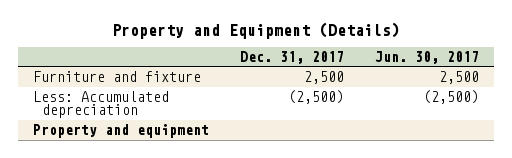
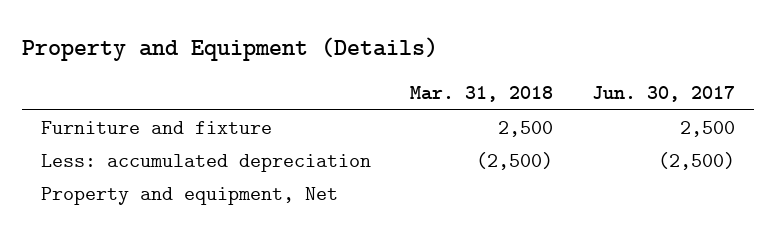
- | Dec. 31, 2017 | Jun. 30, 2017
+ | Mar. 31, 2018 | Jun. 30, 2017
- Less: Accumulated depreciation | (2,500) | (2,500)
- Property and equipment
+ Less: accumulated depreciation | (2,500) | (2,500)
+ Property and equipment, Net

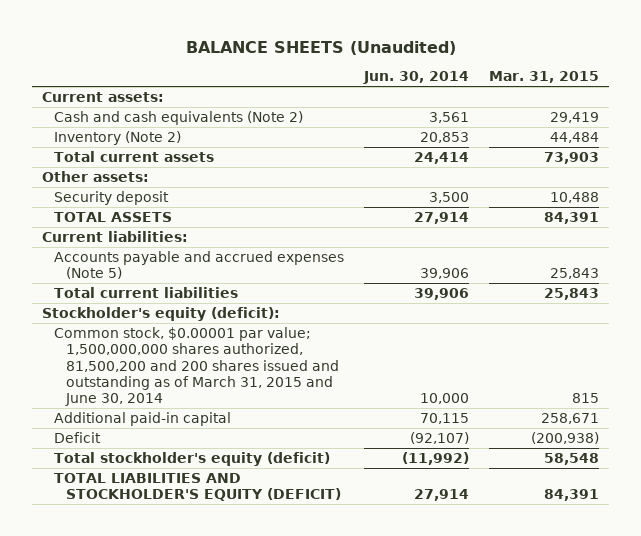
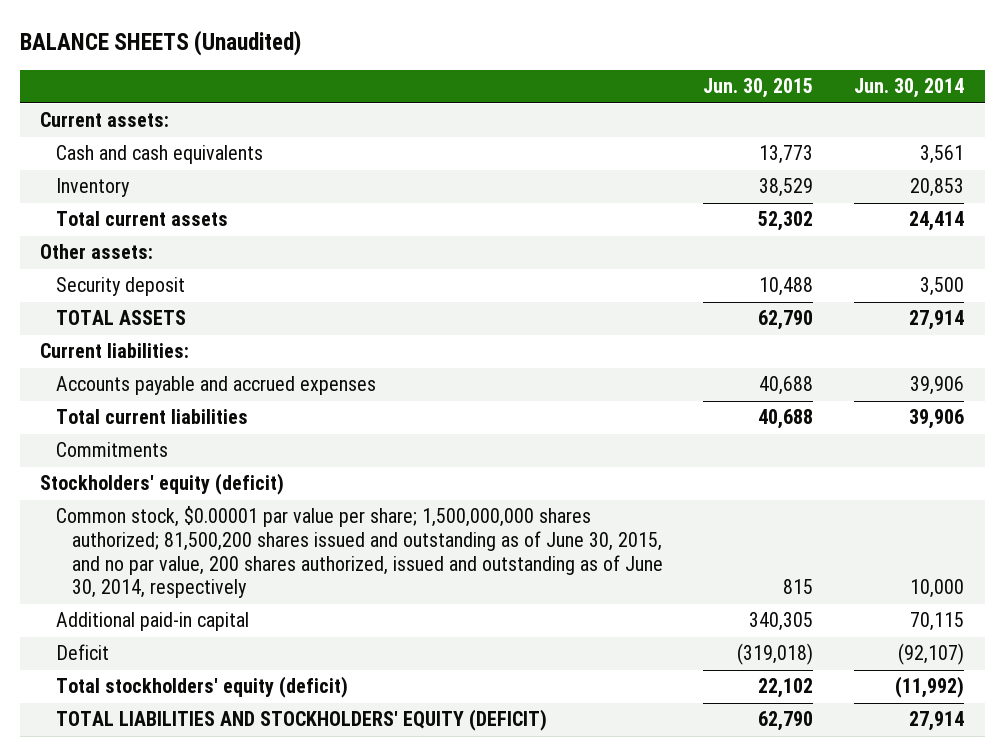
- | Jun. 30, 2014 | Mar. 31, 2015
+ | Jun. 30, 2015 | Jun. 30, 2014
- Cash and cash equivalents (Note 2) | 3,561 | 29,419
- Inventory (Note 2) | 20,853 | 44,484
+ Cash and cash equivalents | 13,773 | 3,561
+ Inventory | 38,529 | 20,853
- Accounts payable and accrued expenses (Note 5) | 39,906 | 25,843
+ Accounts payable and accrued expenses | 40,688 | 39,906
- Stockholder's equity (deficit):
- Common stock, $0.00001 par value; 1,500,000,000 shares authorized, 81,500,200 and 200 shares issued and outstanding as of March 31, 2015 and June 30, 2014 | 10,000 | 815
+ Commitments
+ Stockholders' equity (deficit)
+ Common stock, $0.00001 par value per share; 1,500,000,000 shares authorized; 81,500,200 shares issued and outstanding as of June 30, 2015, and no par value, 200 shares authorized, issued and outstanding as of June 30, 2014, respectively | 815 | 10,000
- Total stockholder's equity (deficit) | (11,992) | 58,548
- TOTAL LIABILITIES AND STOCKHOLDER'S EQUITY (DEFICIT) | 27,914 | 84,391
+ Total stockholders' equity (deficit) | 22,102 | (11,992)
+ TOTAL LIABILITIES AND STOCKHOLDERS' EQUITY (DEFICIT) | 62,790 | 27,914

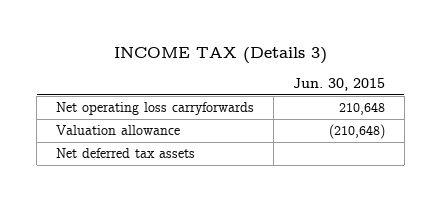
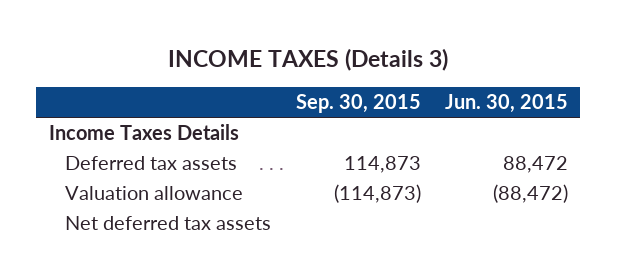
- INCOME TAX (Details 3)
+ INCOME TAXES (Details 3)
- | Jun. 30, 2015
+ | Sep. 30, 2015 | Jun. 30, 2015
- Net operating loss carryforwards | 210,648
- Valuation allowance | (210,648)
+ Income Taxes Details
+ Deferred tax assets | 114,873 | 88,472
+ Valuation allowance | (114,873) | (88,472)

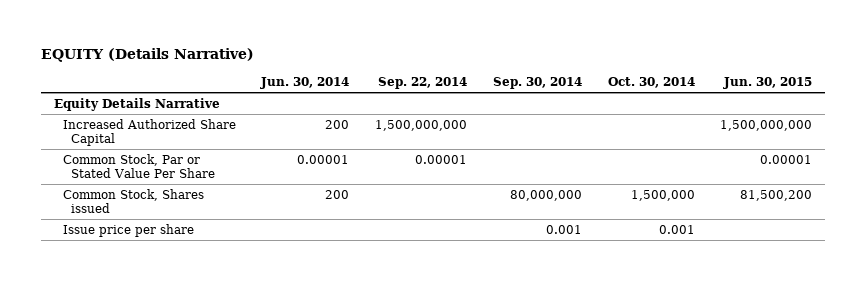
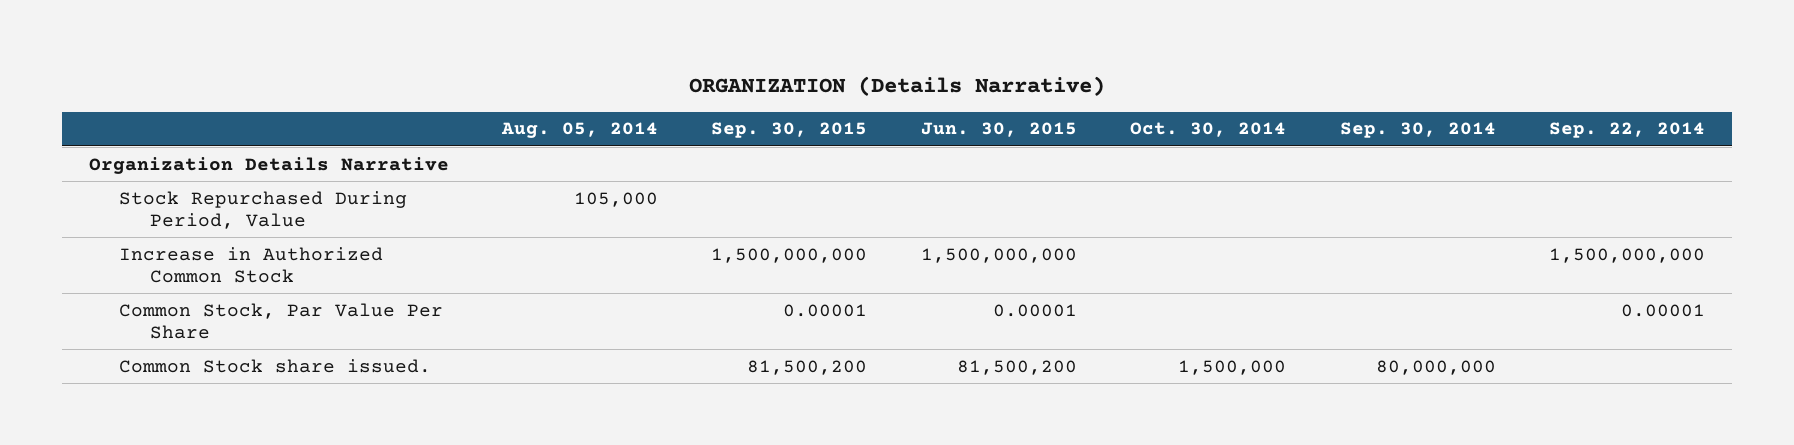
- EQUITY (Details Narrative)
+ ORGANIZATION (Details Narrative)
- | Jun. 30, 2014 | Sep. 22, 2014 | Sep. 30, 2014 | Oct. 30, 2014 | Jun. 30, 2015
+ | Aug. 05, 2014 | Sep. 30, 2015 | Jun. 30, 2015 | Oct. 30, 2014 | Sep. 30, 2014 | Sep. 22, 2014
- Equity Details Narrative
- Increased Authorized Share Capital | 200 | 1,500,000,000 | | | 1,500,000,000
- Common Stock, Par or Stated Value Per Share | 0.00001 | 0.00001 | | | 0.00001
- Common Stock, Shares issued | 200 | | 80,000,000 | 1,500,000 | 81,500,200
- Issue price per share | | | 0.001 | 0.001 |
+ Organization Details Narrative
+ Stock Repurchased During Period, Value | 105,000 | | | | |
+ Increase in Authorized Common Stock | | 1,500,000,000 | 1,500,000,000 | | | 1,500,000,000
+ Common Stock, Par Value Per Share | | 0.00001 | 0.00001 | | | 0.00001
+ Common Stock share issued. | | 81,500,200 | 81,500,200 | 1,500,000 | 80,000,000 |

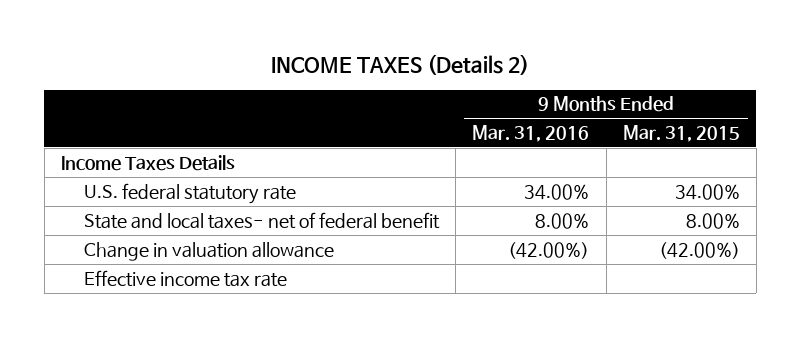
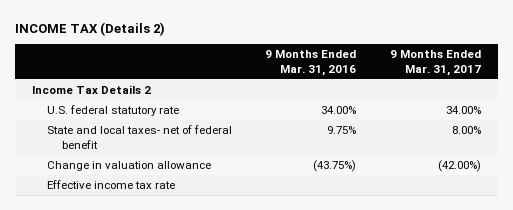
- INCOME TAXES (Details 2)
+ INCOME TAX (Details 2)
- | 9 Months Ended Mar. 31, 2016 | 9 Months Ended Mar. 31, 2015
+ | 9 Months Ended Mar. 31, 2016 | 9 Months Ended Mar. 31, 2017
- Income Taxes Details
+ Income Tax Details 2
- State and local taxes- net of federal benefit | 8.00% | 8.00%
- Change in valuation allowance | (42.00%) | (42.00%)
+ State and local taxes- net of federal benefit | 9.75% | 8.00%
+ Change in valuation allowance | (43.75%) | (42.00%)

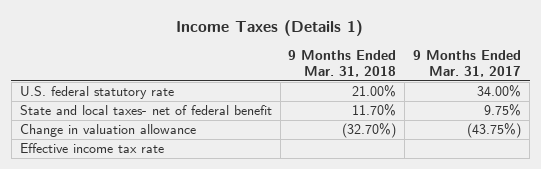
- INCOME TAX (Details 2)
+ Income Taxes (Details 1)
- | 9 Months Ended Mar. 31, 2016 | 9 Months Ended Mar. 31, 2017
+ | 9 Months Ended Mar. 31, 2018 | 9 Months Ended Mar. 31, 2017
- Income Tax Details 2
- State and local taxes- net of federal benefit | 9.75% | 8.00%
- Change in valuation allowance | (43.75%) | (42.00%)
+ State and local taxes- net of federal benefit | 11.70% | 9.75%
+ Change in valuation allowance | (32.70%) | (43.75%)

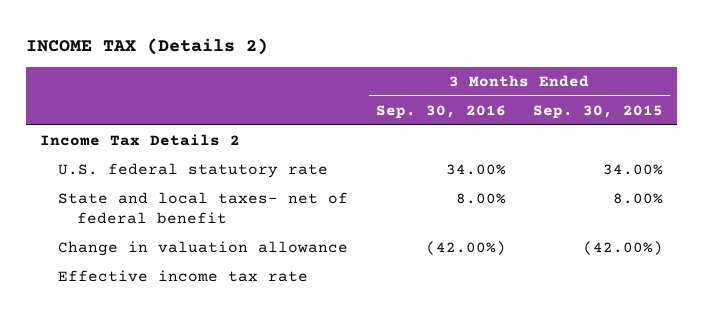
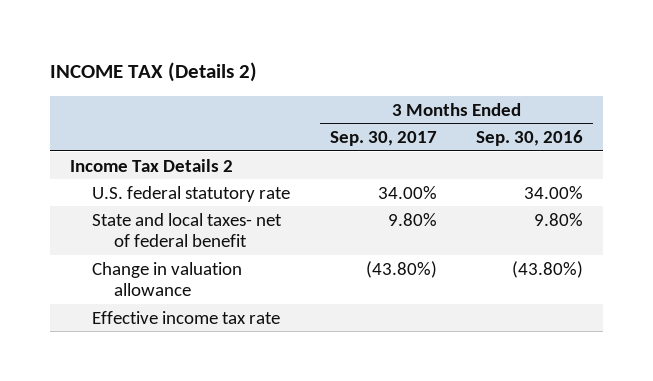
- | 3 Months Ended Sep. 30, 2016 | 3 Months Ended Sep. 30, 2015
+ | 3 Months Ended Sep. 30, 2017 | 3 Months Ended Sep. 30, 2016
- State and local taxes- net of federal benefit | 8.00% | 8.00%
- Change in valuation allowance | (42.00%) | (42.00%)
+ State and local taxes- net of federal benefit | 9.80% | 9.80%
+ Change in valuation allowance | (43.80%) | (43.80%)

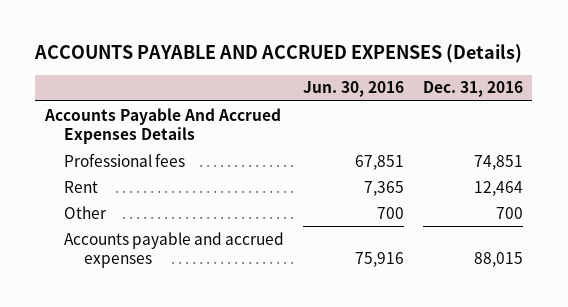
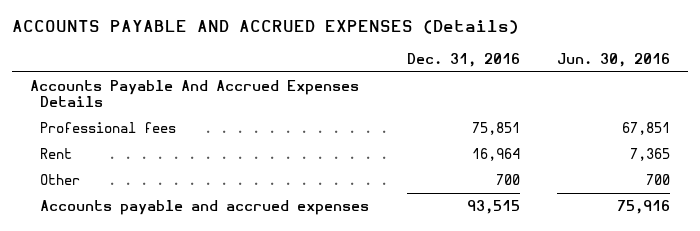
- | Jun. 30, 2016 | Dec. 31, 2016
+ | Dec. 31, 2016 | Jun. 30, 2016
- Professional fees | 67,851 | 74,851
- Rent | 7,365 | 12,464
+ Professional fees | 75,851 | 67,851
+ Rent | 16,964 | 7,365
- Accounts payable and accrued expenses | 75,916 | 88,015
+ Accounts payable and accrued expenses | 93,515 | 75,916

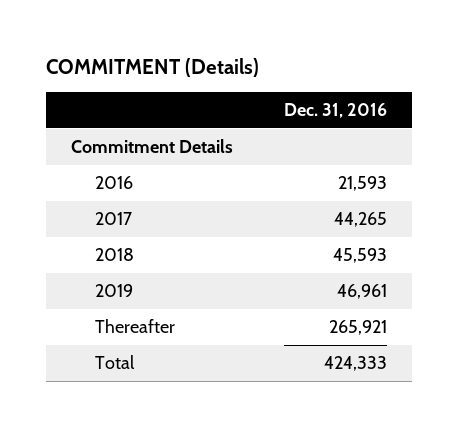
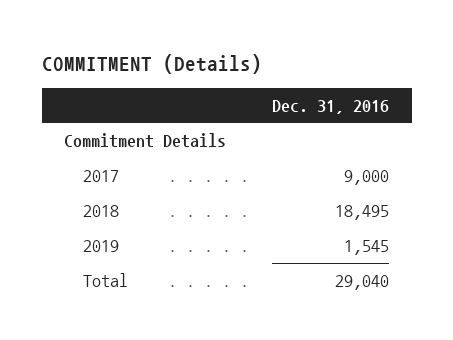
- 2016 | 21,593
- 2017 | 44,265
- 2018 | 45,593
- 2019 | 46,961
- Thereafter | 265,921
- Total | 424,333
+ 2017 | 9,000
+ 2018 | 18,495
+ 2019 | 1,545
+ Total | 29,040

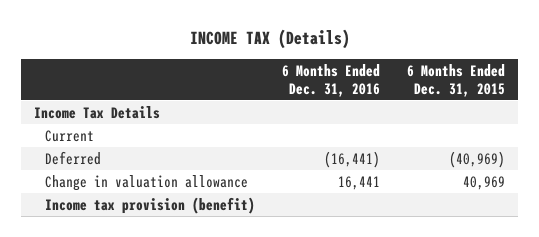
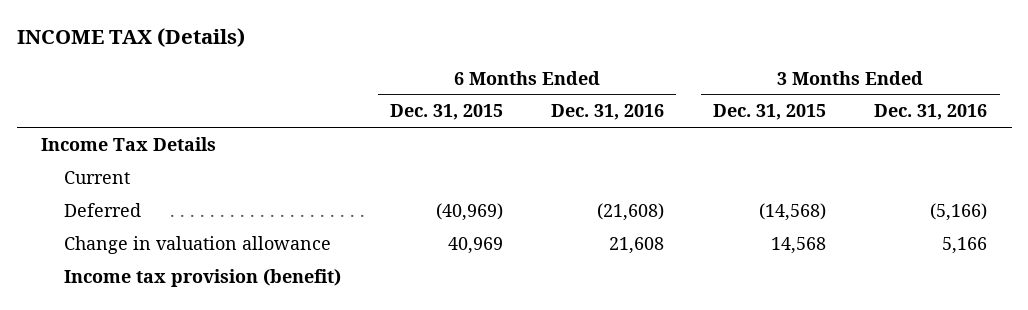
- | 6 Months Ended Dec. 31, 2016 | 6 Months Ended Dec. 31, 2015
+ | 6 Months Ended Dec. 31, 2015 | 6 Months Ended Dec. 31, 2016 | 3 Months Ended Dec. 31, 2015 | 3 Months Ended Dec. 31, 2016
- Deferred | (16,441) | (40,969)
- Change in valuation allowance | 16,441 | 40,969
+ Deferred | (40,969) | (21,608) | (14,568) | (5,166)
+ Change in valuation allowance | 40,969 | 21,608 | 14,568 | 5,166

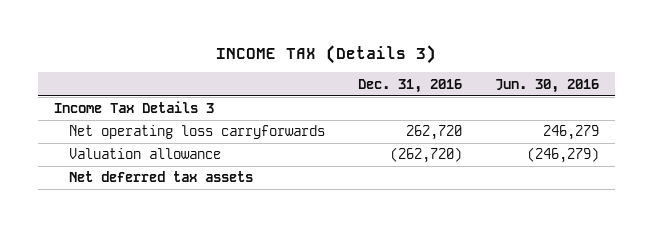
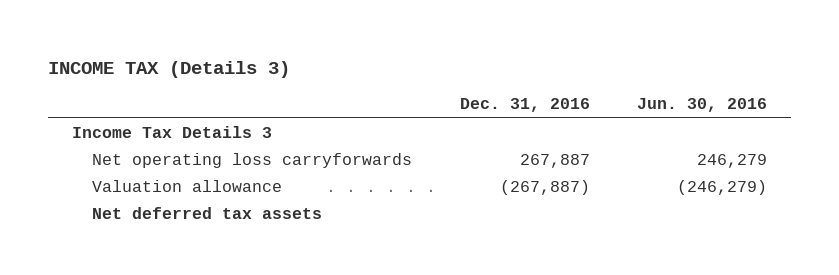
- Net operating loss carryforwards | 262,720 | 246,279
- Valuation allowance | (262,720) | (246,279)
+ Net operating loss carryforwards | 267,887 | 246,279
+ Valuation allowance | (267,887) | (246,279)

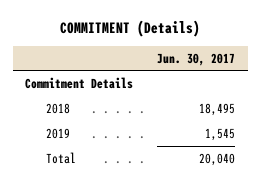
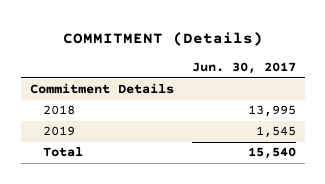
- 2018 | 18,495
+ 2018 | 13,995
- Total | 20,040
+ Total | 15,540

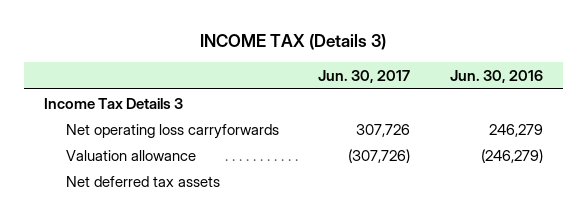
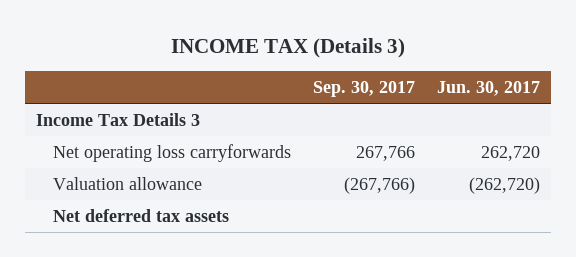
- | Jun. 30, 2017 | Jun. 30, 2016
+ | Sep. 30, 2017 | Jun. 30, 2017
- Net operating loss carryforwards | 307,726 | 246,279
- Valuation allowance | (307,726) | (246,279)
+ Net operating loss carryforwards | 267,766 | 262,720
+ Valuation allowance | (267,766) | (262,720)

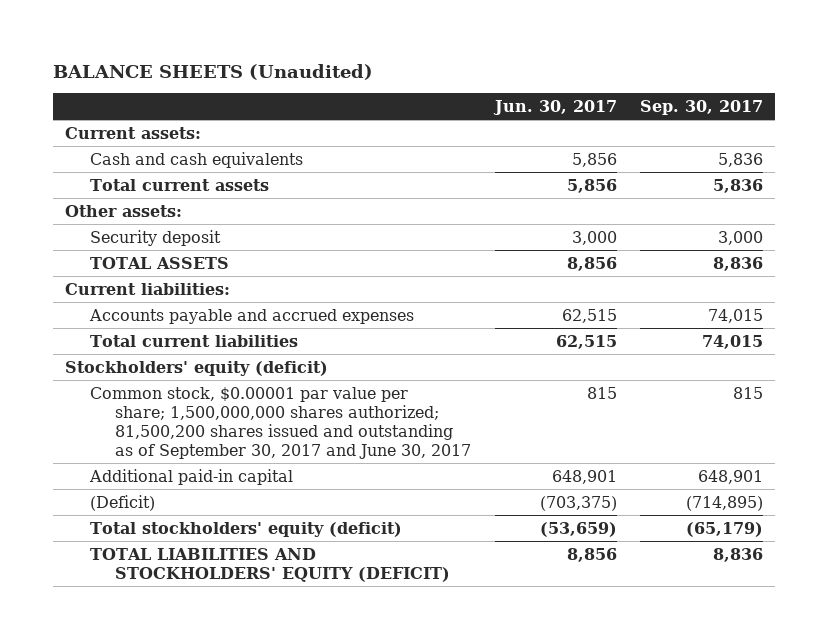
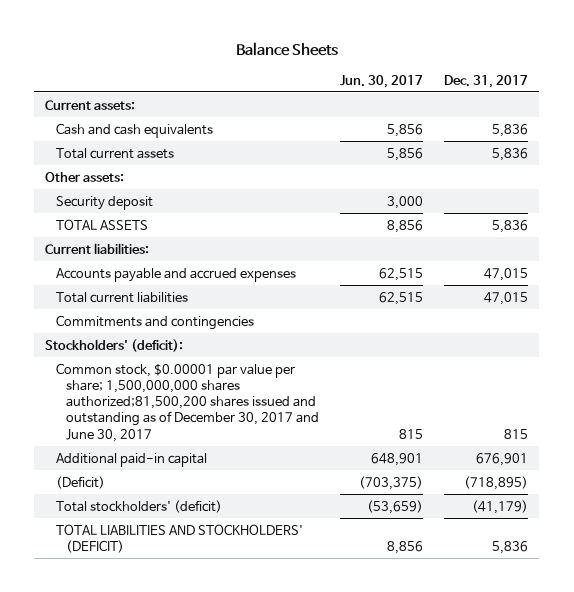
- BALANCE SHEETS (Unaudited)
+ Balance Sheets
- | Jun. 30, 2017 | Sep. 30, 2017
+ | Jun. 30, 2017 | Dec. 31, 2017
- Stockholders' equity (deficit)
- Common stock, $0.00001 par value per share; 1,500,000,000 shares authorized; 81,500,200 shares issued and outstanding as of September 30, 2017 and June 30, 2017 | 815 | 815
+ Commitments and contingencies
+ Stockholders' (deficit):
+ Common stock, $0.00001 par value per share; 1,500,000,000 shares authorized;81,500,200 shares issued and outstanding as of December 30, 2017 and June 30, 2017 | 815 | 815
- Total stockholders' equity (deficit) | (53,659) | (65,179)
- TOTAL LIABILITIES AND STOCKHOLDERS' EQUITY (DEFICIT) | 8,856 | 8,836
+ Total stockholders' (deficit) | (53,659) | (41,179)
+ TOTAL LIABILITIES AND STOCKHOLDERS' (DEFICIT) | 8,856 | 5,836

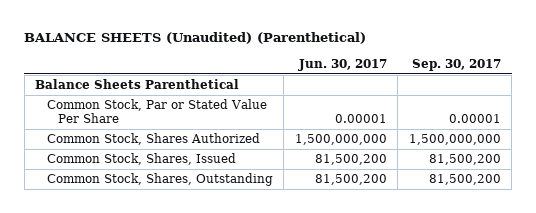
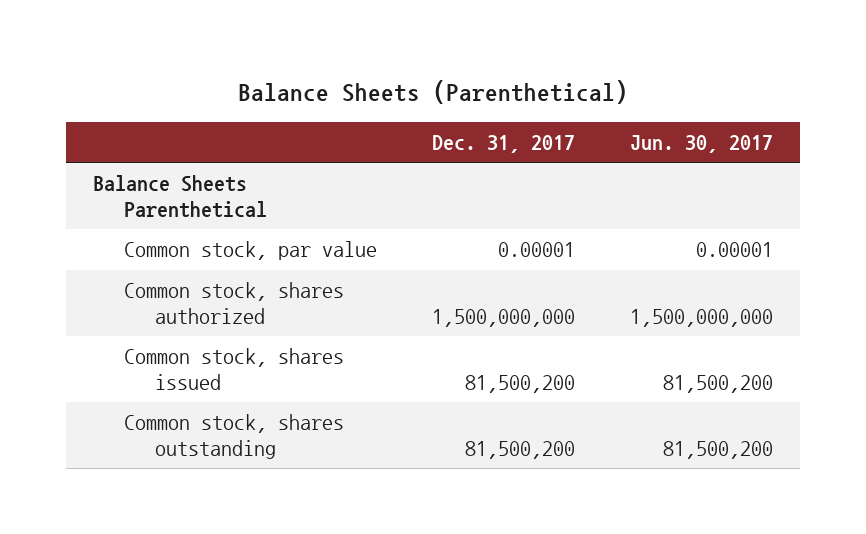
- BALANCE SHEETS (Unaudited) (Parenthetical)
+ Balance Sheets (Parenthetical)
- | Jun. 30, 2017 | Sep. 30, 2017
+ | Dec. 31, 2017 | Jun. 30, 2017
- Common Stock, Par or Stated Value Per Share | 0.00001 | 0.00001
- Common Stock, Shares Authorized | 1,500,000,000 | 1,500,000,000
- Common Stock, Shares, Issued | 81,500,200 | 81,500,200
- Common Stock, Shares, Outstanding | 81,500,200 | 81,500,200
+ Common stock, par value | 0.00001 | 0.00001
+ Common stock, shares authorized | 1,500,000,000 | 1,500,000,000
+ Common stock, shares issued | 81,500,200 | 81,500,200
+ Common stock, shares outstanding | 81,500,200 | 81,500,200

